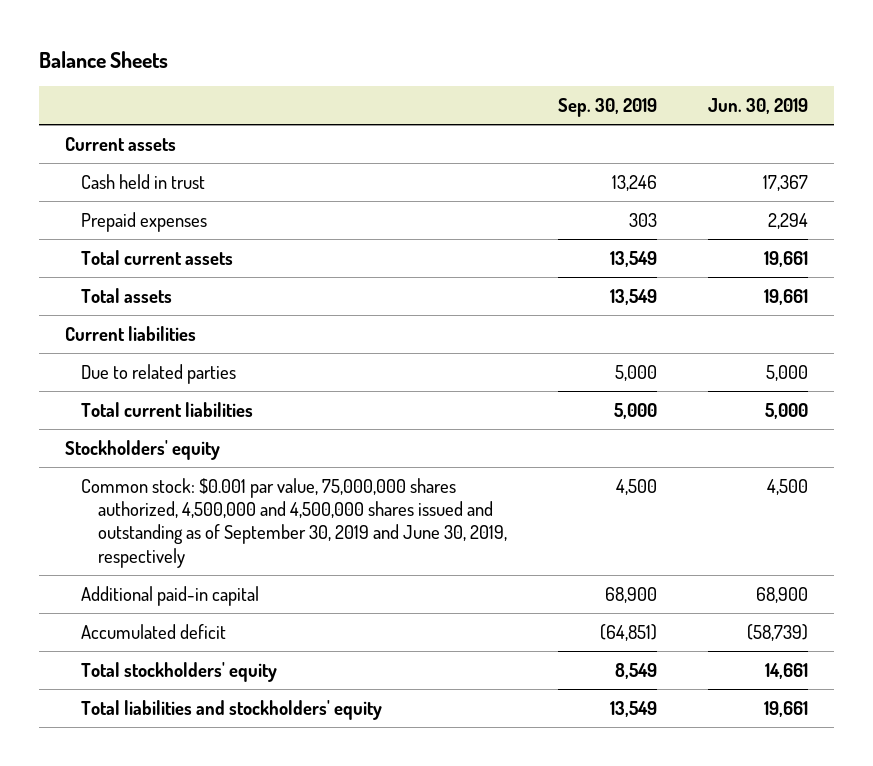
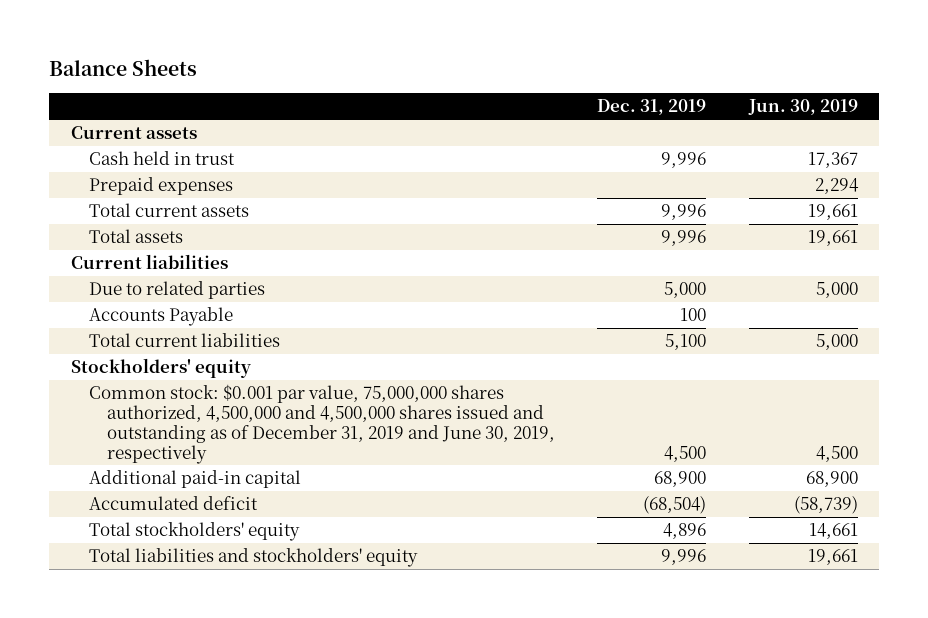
- | Sep. 30, 2019 | Jun. 30, 2019
+ | Dec. 31, 2019 | Jun. 30, 2019
+ Accounts Payable | 100 |
- Common stock: $0.001 par value, 75,000,000 shares authorized, 4,500,000 and 4,500,000 shares issued and outstanding as of September 30, 2019 and June 30, 2019, respectively | 4,500 | 4,500
+ Common stock: $0.001 par value, 75,000,000 shares authorized, 4,500,000 and 4,500,000 shares issued and outstanding as of December 31, 2019 and June 30, 2019, respectively | 4,500 | 4,500

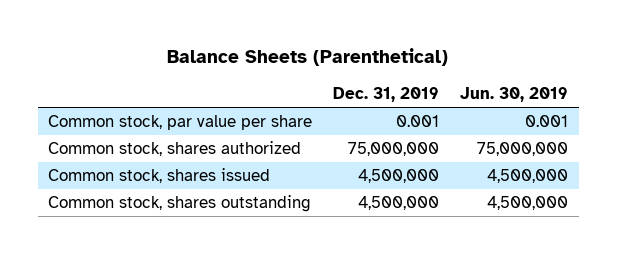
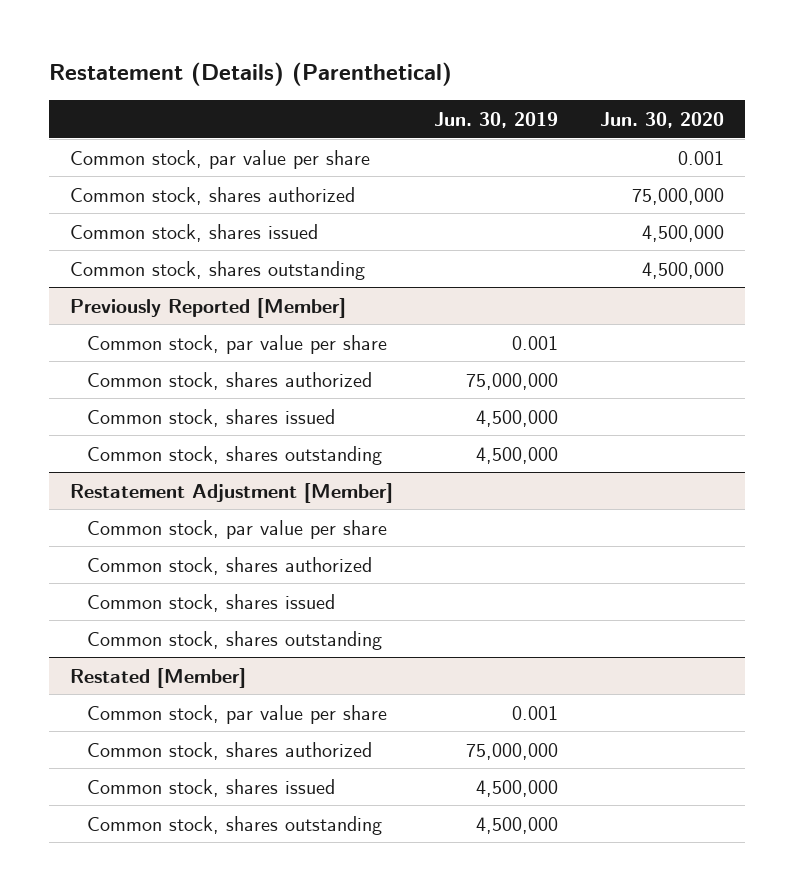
- Balance Sheets (Parenthetical)
+ Restatement (Details) (Parenthetical)
- | Dec. 31, 2019 | Jun. 30, 2019
+ | Jun. 30, 2019 | Jun. 30, 2020
+ Common stock, par value per share | | 0.001
+ Common stock, shares authorized | | 75,000,000
+ Common stock, shares issued | | 4,500,000
+ Common stock, shares outstanding | | 4,500,000
+ Previously Reported [Member]
+ Restatement Adjustment [Member]
+ Common stock, par value per share
+ Common stock, shares authorized
+ Common stock, shares issued
+ Common stock, shares outstanding
+ Restated [Member]
+ Common stock, par value per share | 0.001 |
+ Common stock, shares authorized | 75,000,000 |
+ Common stock, shares issued | 4,500,000 |
+ Common stock, shares outstanding | 4,500,000 |

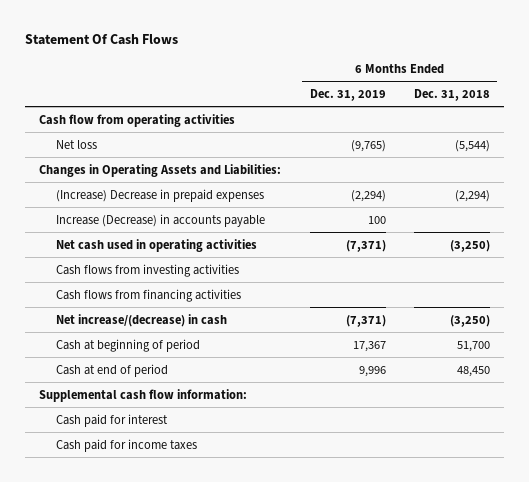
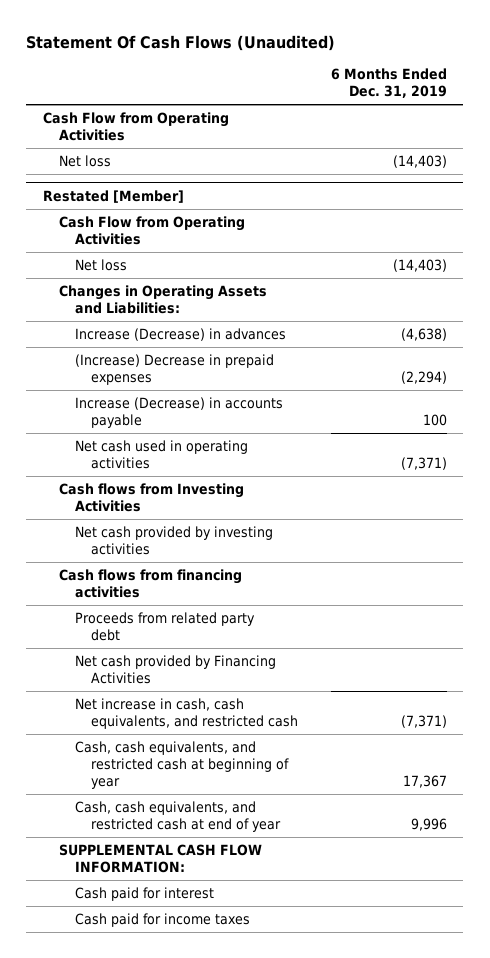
- Statement Of Cash Flows
+ Statement Of Cash Flows (Unaudited)
- | 6 Months Ended Dec. 31, 2019 | 6 Months Ended Dec. 31, 2018
+ | 6 Months Ended Dec. 31, 2019
- Cash flow from operating activities
- Net loss | (9,765) | (5,544)
+ Cash Flow from Operating Activities
+ Net loss | (14,403)
+ Restated [Member]
+ Cash Flow from Operating Activities
+ Net loss | (14,403)
+ Increase (Decrease) in advances | (4,638)
- Cash flows from investing activities
+ Cash flows from Investing Activities
+ Net cash provided by investing activities
- Net increase/(decrease) in cash | (7,371) | (3,250)
- Cash at beginning of period | 17,367 | 51,700
- Cash at end of period | 9,996 | 48,450
- Supplemental cash flow information:
+ Proceeds from related party debt
+ Net cash provided by Financing Activities
+ Net increase in cash, cash equivalents, and restricted cash | (7,371)
+ Cash, cash equivalents, and restricted cash at beginning of year | 17,367
+ Cash, cash equivalents, and restricted cash at end of year | 9,996
+ SUPPLEMENTAL CASH FLOW INFORMATION:

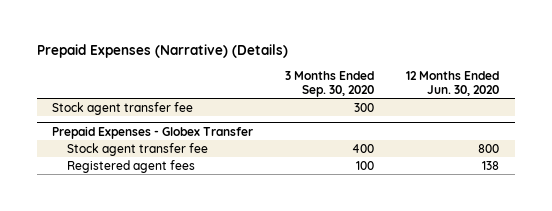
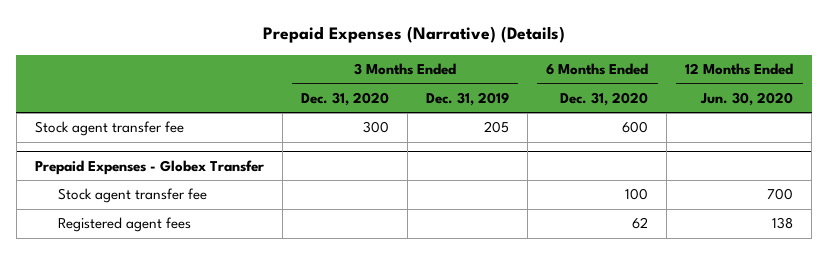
- | 3 Months Ended Sep. 30, 2020 | 12 Months Ended Jun. 30, 2020
+ | 3 Months Ended Dec. 31, 2020 | 3 Months Ended Dec. 31, 2019 | 6 Months Ended Dec. 31, 2020 | 12 Months Ended Jun. 30, 2020
@ Prepaid Expenses - Globex Transfer
- Stock agent transfer fee | 400 | 800
+ Stock agent transfer fee | | | 100 | 700

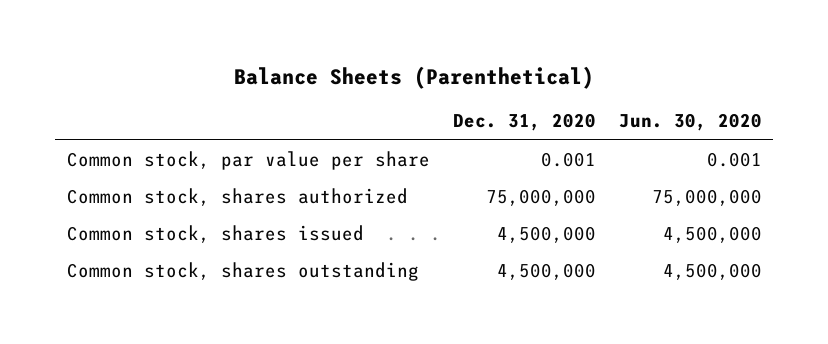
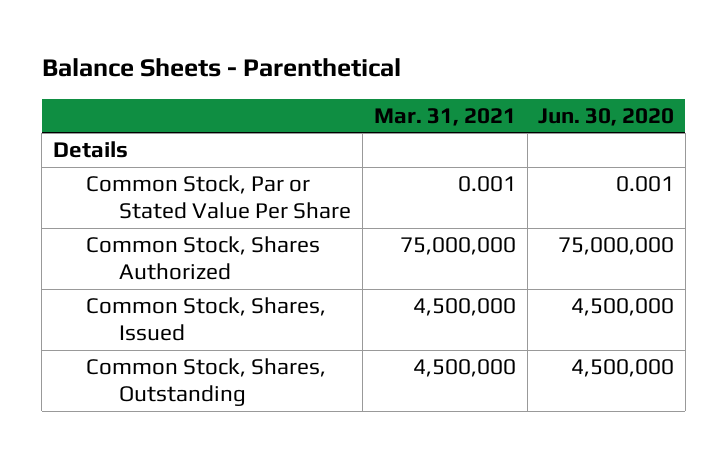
- Balance Sheets (Parenthetical)
+ Balance Sheets - Parenthetical
- | Dec. 31, 2020 | Jun. 30, 2020
+ | Mar. 31, 2021 | Jun. 30, 2020
- Common stock, par value per share | 0.001 | 0.001
- Common stock, shares authorized | 75,000,000 | 75,000,000
- Common stock, shares issued | 4,500,000 | 4,500,000
- Common stock, shares outstanding | 4,500,000 | 4,500,000
+ Details
+ Common Stock, Par or Stated Value Per Share | 0.001 | 0.001
+ Common Stock, Shares Authorized | 75,000,000 | 75,000,000
+ Common Stock, Shares, Issued | 4,500,000 | 4,500,000
+ Common Stock, Shares, Outstanding | 4,500,000 | 4,500,000

